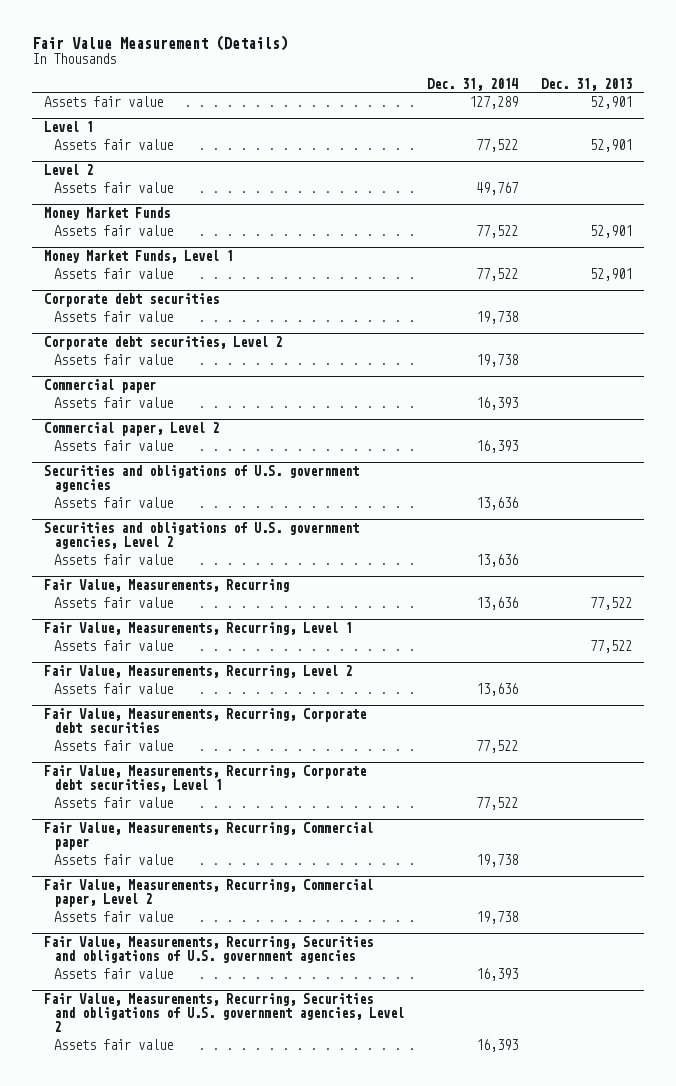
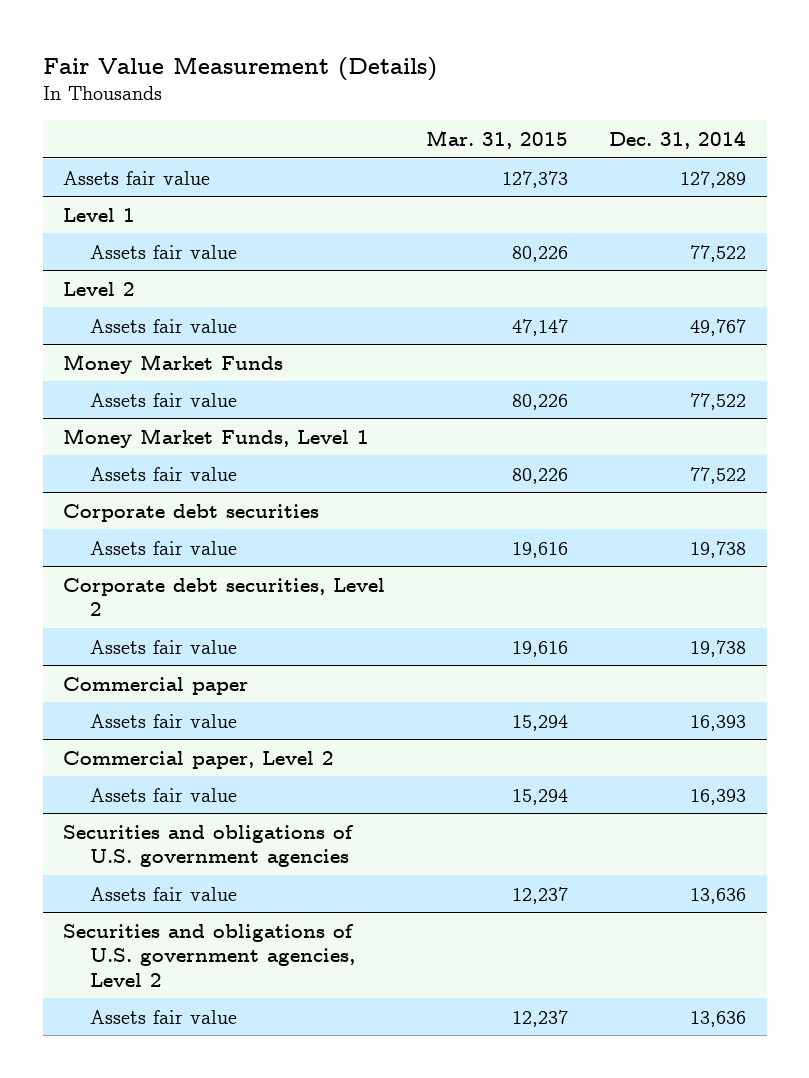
- | Dec. 31, 2014 | Dec. 31, 2013
+ | Mar. 31, 2015 | Dec. 31, 2014
- Fair Value, Measurements, Recurring
- Assets fair value | 13,636 | 77,522
- Fair Value, Measurements, Recurring, Level 1
- Assets fair value | | 77,522
- Fair Value, Measurements, Recurring, Level 2
- Assets fair value | 13,636 |
- Fair Value, Measurements, Recurring, Corporate debt securities
- Assets fair value | 77,522 |
- Fair Value, Measurements, Recurring, Corporate debt securities, Level 1
- Assets fair value | 77,522 |
- Fair Value, Measurements, Recurring, Commercial paper
- Assets fair value | 19,738 |
- Fair Value, Measurements, Recurring, Commercial paper, Level 2
- Assets fair value | 19,738 |
- Fair Value, Measurements, Recurring, Securities and obligations of U.S. government agencies
- Assets fair value | 16,393 |
- Fair Value, Measurements, Recurring, Securities and obligations of U.S. government agencies, Level 2
- Assets fair value | 16,393 |

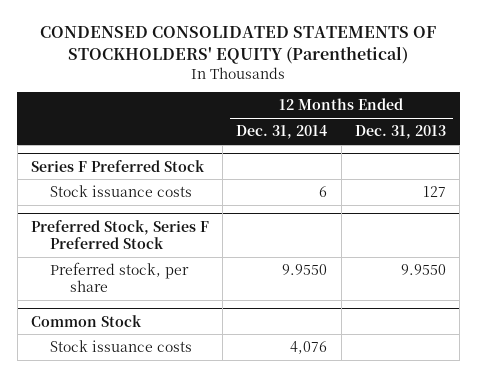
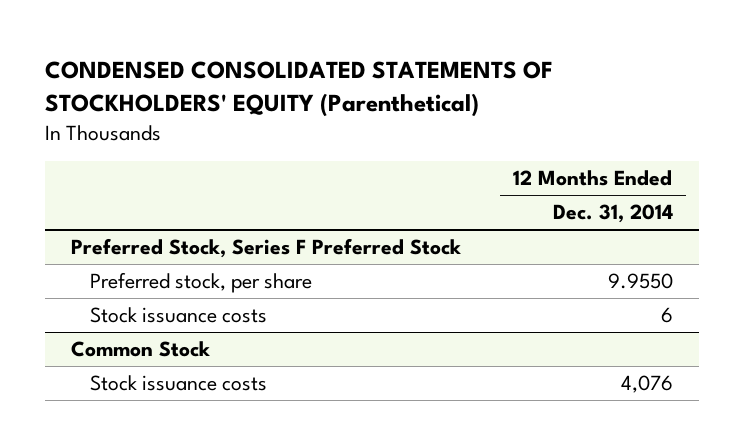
- | 12 Months Ended Dec. 31, 2014 | 12 Months Ended Dec. 31, 2013
+ | 12 Months Ended Dec. 31, 2014
- Series F Preferred Stock
- Stock issuance costs | 6 | 127
@ Preferred Stock, Series F Preferred Stock
+ Stock issuance costs | 6

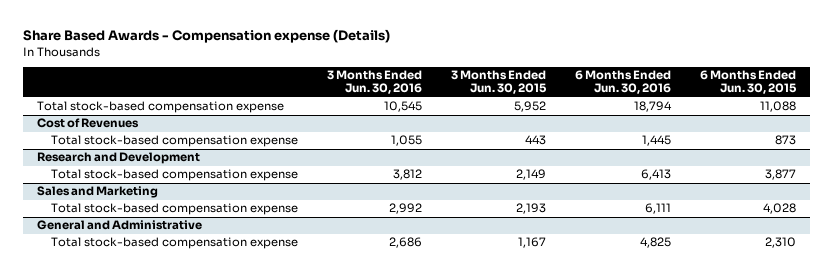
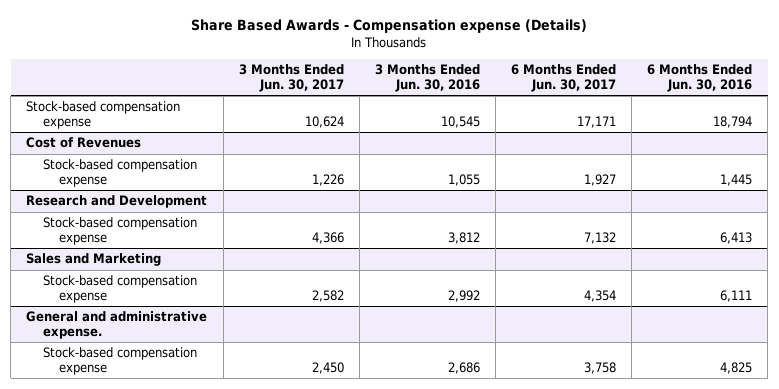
- | 3 Months Ended Jun. 30, 2016 | 3 Months Ended Jun. 30, 2015 | 6 Months Ended Jun. 30, 2016 | 6 Months Ended Jun. 30, 2015
+ | 3 Months Ended Jun. 30, 2017 | 3 Months Ended Jun. 30, 2016 | 6 Months Ended Jun. 30, 2017 | 6 Months Ended Jun. 30, 2016
- Total stock-based compensation expense | 10,545 | 5,952 | 18,794 | 11,088
+ Stock-based compensation expense | 10,624 | 10,545 | 17,171 | 18,794
@ Cost of Revenues
- Total stock-based compensation expense | 1,055 | 443 | 1,445 | 873
+ Stock-based compensation expense | 1,226 | 1,055 | 1,927 | 1,445
@ Research and Development
- Total stock-based compensation expense | 3,812 | 2,149 | 6,413 | 3,877
+ Stock-based compensation expense | 4,366 | 3,812 | 7,132 | 6,413
@ Sales and Marketing
- Total stock-based compensation expense | 2,992 | 2,193 | 6,111 | 4,028
- General and Administrative
- Total stock-based compensation expense | 2,686 | 1,167 | 4,825 | 2,310
@ Sales and Marketing
+ Stock-based compensation expense | 2,582 | 2,992 | 4,354 | 6,111
+ General and administrative expense.
+ Stock-based compensation expense | 2,450 | 2,686 | 3,758 | 4,825

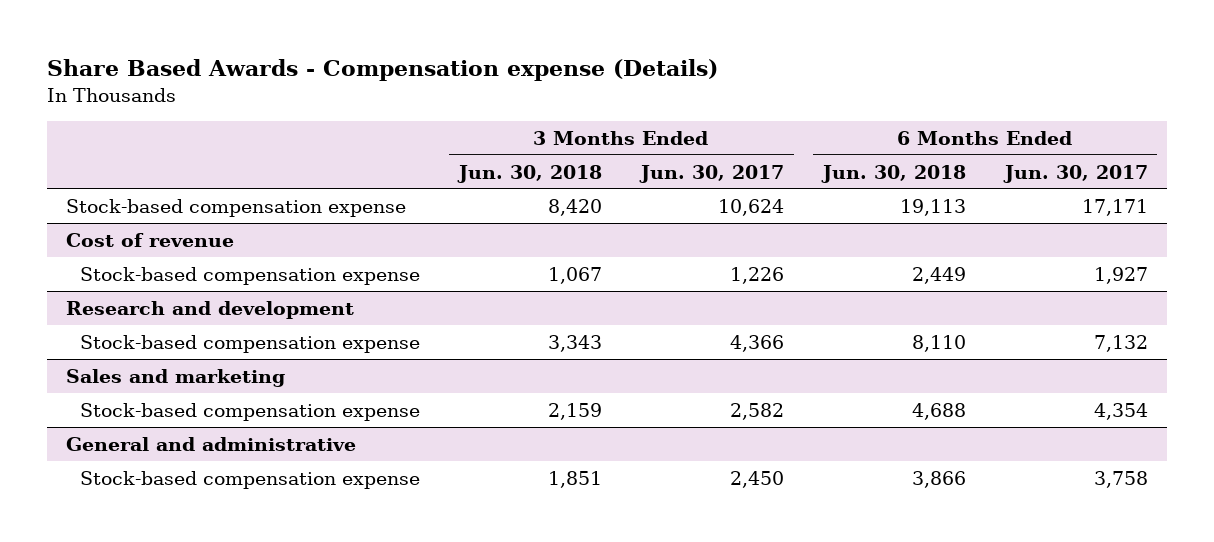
- | 3 Months Ended Jun. 30, 2017 | 3 Months Ended Jun. 30, 2016 | 6 Months Ended Jun. 30, 2017 | 6 Months Ended Jun. 30, 2016
+ | 3 Months Ended Jun. 30, 2018 | 3 Months Ended Jun. 30, 2017 | 6 Months Ended Jun. 30, 2018 | 6 Months Ended Jun. 30, 2017
- Cost of Revenues
+ Cost of revenue
- Research and Development
+ Research and development
- Sales and Marketing
+ Sales and marketing
- General and administrative expense.
+ General and administrative

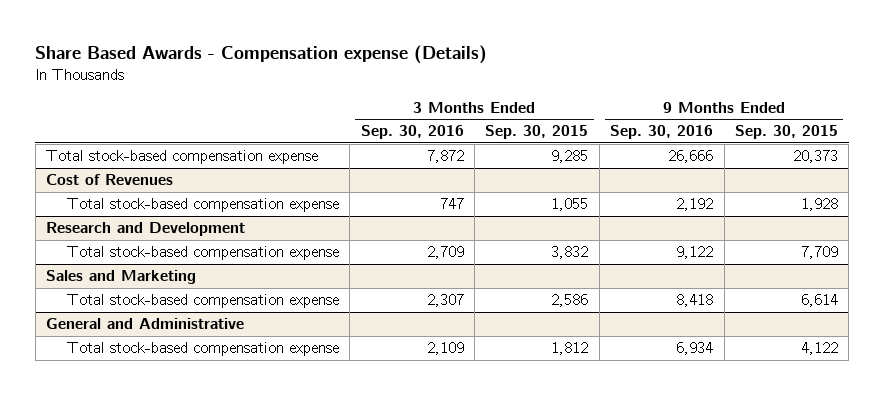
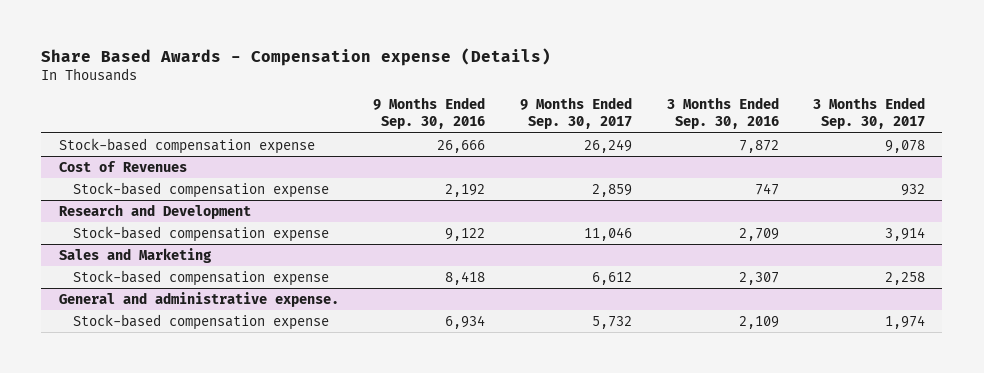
- | 3 Months Ended Sep. 30, 2016 | 3 Months Ended Sep. 30, 2015 | 9 Months Ended Sep. 30, 2016 | 9 Months Ended Sep. 30, 2015
+ | 9 Months Ended Sep. 30, 2016 | 9 Months Ended Sep. 30, 2017 | 3 Months Ended Sep. 30, 2016 | 3 Months Ended Sep. 30, 2017
- Total stock-based compensation expense | 7,872 | 9,285 | 26,666 | 20,373
+ Stock-based compensation expense | 26,666 | 26,249 | 7,872 | 9,078
@ Cost of Revenues
- Total stock-based compensation expense | 747 | 1,055 | 2,192 | 1,928
+ Stock-based compensation expense | 2,192 | 2,859 | 747 | 932
@ Research and Development
- Total stock-based compensation expense | 2,709 | 3,832 | 9,122 | 7,709
+ Stock-based compensation expense | 9,122 | 11,046 | 2,709 | 3,914
@ Sales and Marketing
- Total stock-based compensation expense | 2,307 | 2,586 | 8,418 | 6,614
- General and Administrative
- Total stock-based compensation expense | 2,109 | 1,812 | 6,934 | 4,122
@ Sales and Marketing
+ Stock-based compensation expense | 8,418 | 6,612 | 2,307 | 2,258
+ General and administrative expense.
+ Stock-based compensation expense | 6,934 | 5,732 | 2,109 | 1,974

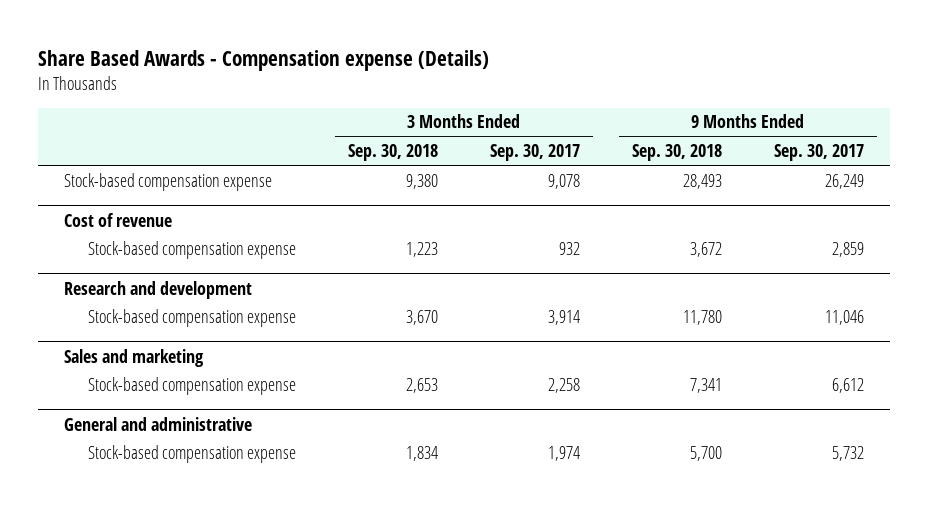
- | 9 Months Ended Sep. 30, 2016 | 9 Months Ended Sep. 30, 2017 | 3 Months Ended Sep. 30, 2016 | 3 Months Ended Sep. 30, 2017
+ | 3 Months Ended Sep. 30, 2018 | 3 Months Ended Sep. 30, 2017 | 9 Months Ended Sep. 30, 2018 | 9 Months Ended Sep. 30, 2017
- Cost of Revenues
+ Cost of revenue
- Research and Development
+ Research and development
- Sales and Marketing
+ Sales and marketing
- General and administrative expense.
+ General and administrative

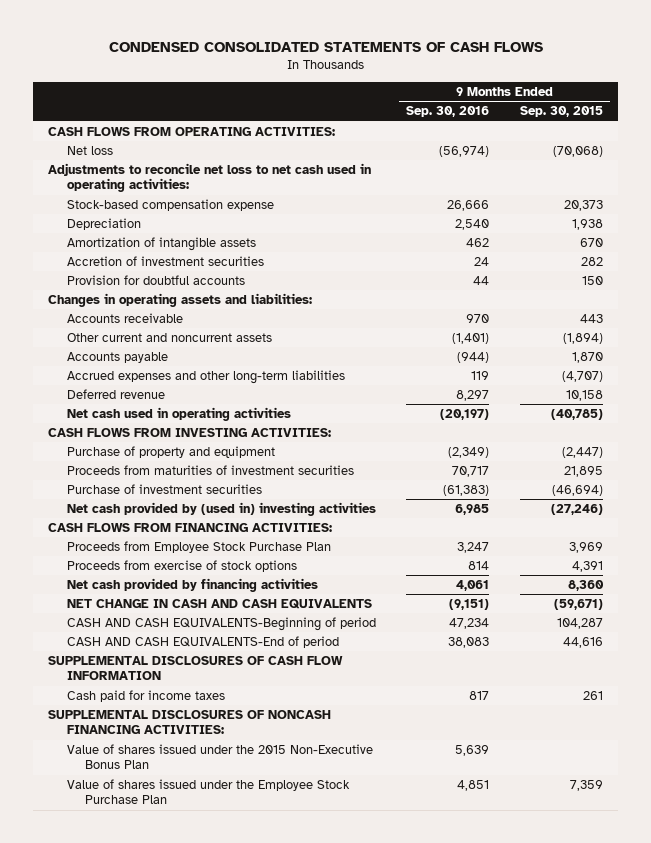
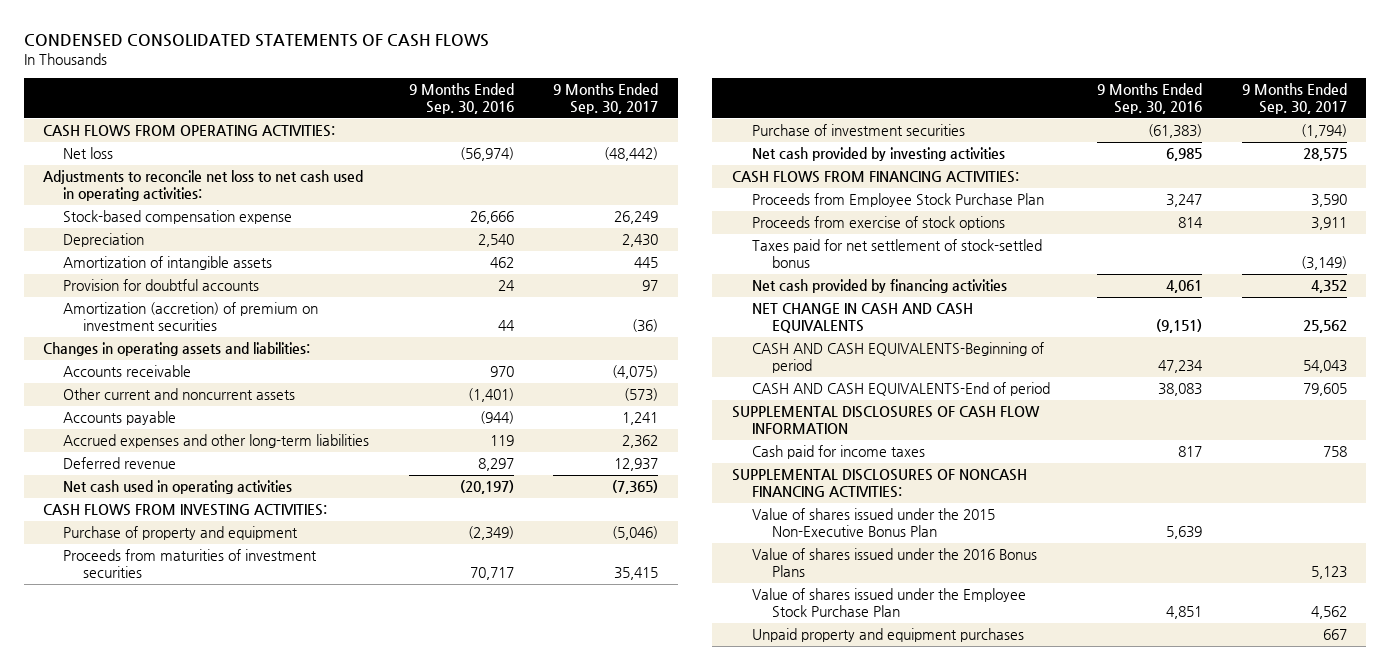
- | 9 Months Ended Sep. 30, 2016 | 9 Months Ended Sep. 30, 2015
+ | 9 Months Ended Sep. 30, 2016 | 9 Months Ended Sep. 30, 2017
- Accretion of investment securities | 24 | 282
- Provision for doubtful accounts | 44 | 150
+ Provision for doubtful accounts | 24 | 97
+ Amortization (accretion) of premium on investment securities | 44 | (36)
- Net cash provided by (used in) investing activities | 6,985 | (27,246)
+ Net cash provided by investing activities | 6,985 | 28,575
+ Taxes paid for net settlement of stock-settled bonus | | (3,149)
+ Value of shares issued under the 2016 Bonus Plans | | 5,123
+ Unpaid property and equipment purchases | | 667

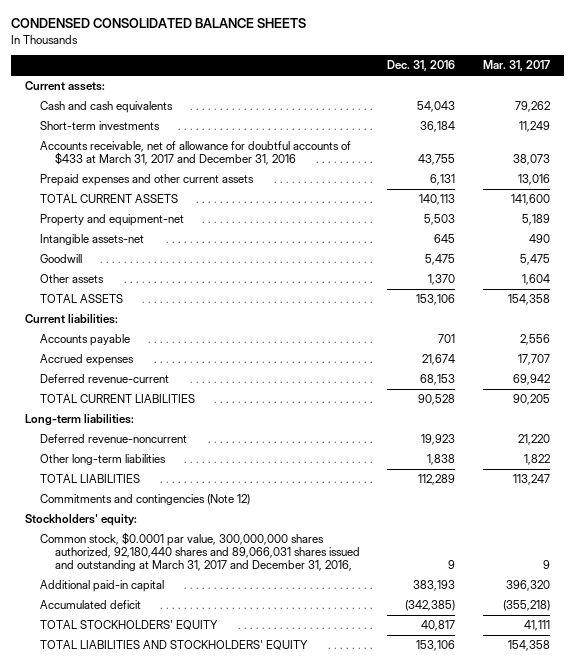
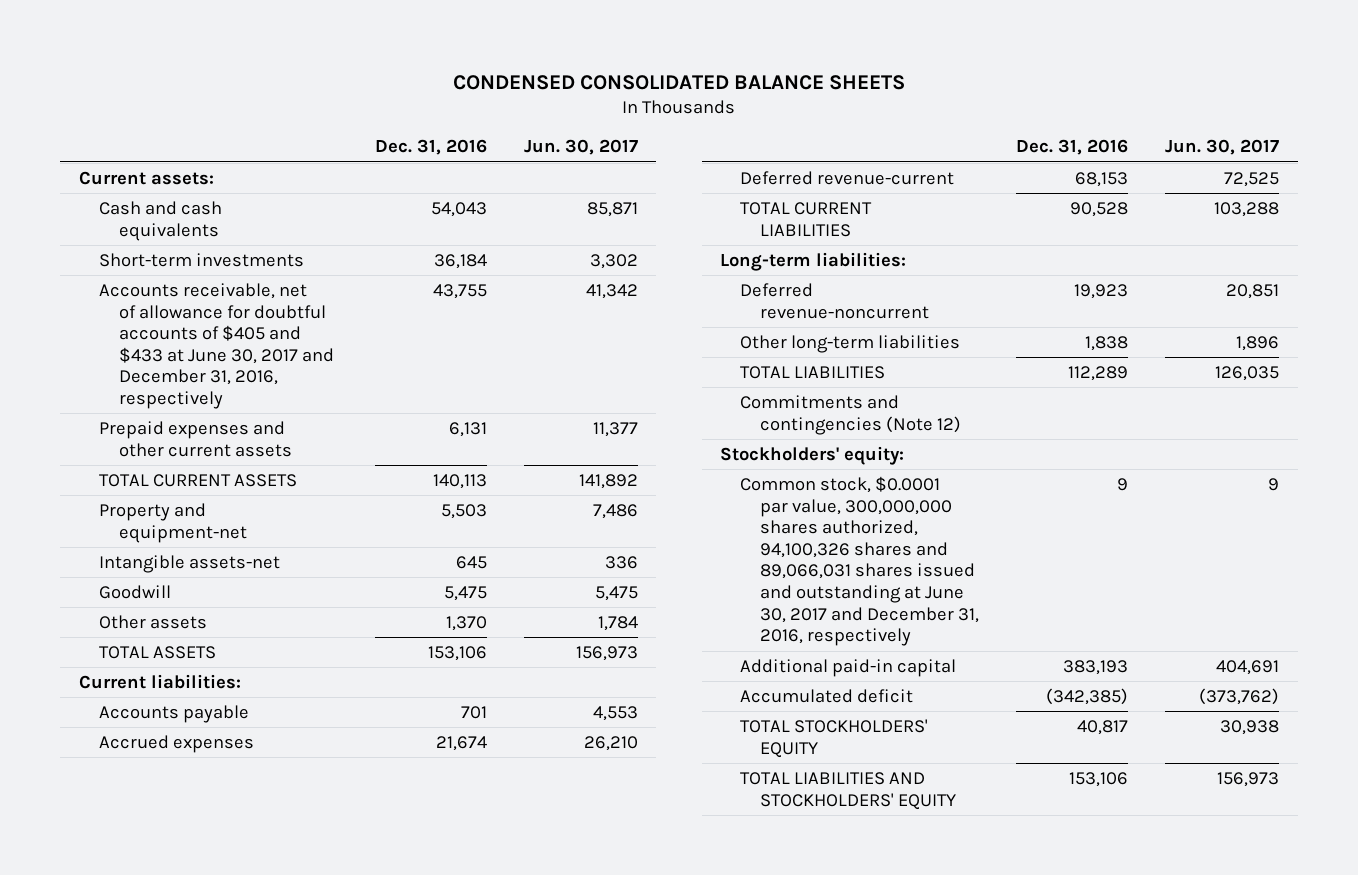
- | Dec. 31, 2016 | Mar. 31, 2017
+ | Dec. 31, 2016 | Jun. 30, 2017
- Accounts receivable, net of allowance for doubtful accounts of $433 at March 31, 2017 and December 31, 2016 | 43,755 | 38,073
+ Accounts receivable, net of allowance for doubtful accounts of $405 and $433 at June 30, 2017 and December 31, 2016, respectively | 43,755 | 41,342
- Common stock, $0.0001 par value, 300,000,000 shares authorized, 92,180,440 shares and 89,066,031 shares issued and outstanding at March 31, 2017 and December 31, 2016, | 9 | 9
+ Common stock, $0.0001 par value, 300,000,000 shares authorized, 94,100,326 shares and 89,066,031 shares issued and outstanding at June 30, 2017 and December 31, 2016, respectively | 9 | 9

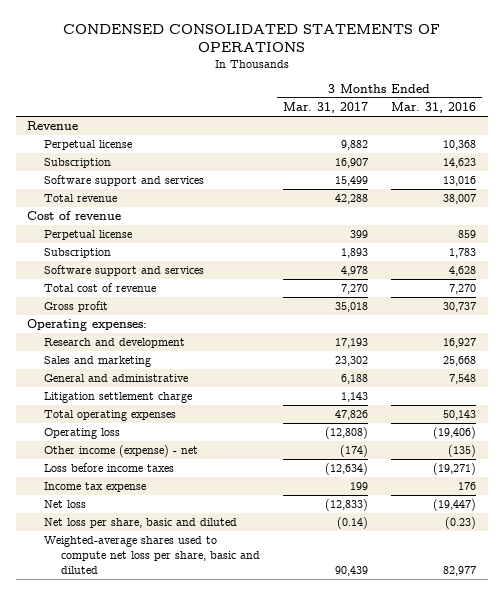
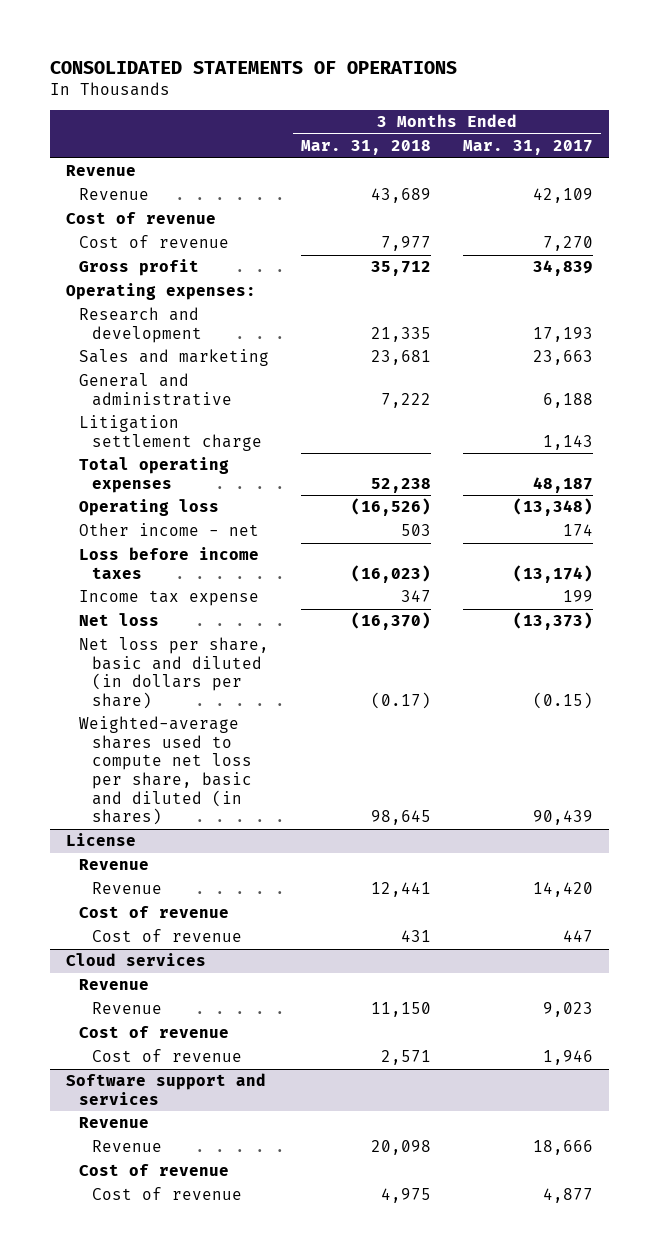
- CONDENSED CONSOLIDATED STATEMENTS OF OPERATIONS
+ CONSOLIDATED STATEMENTS OF OPERATIONS
- | 3 Months Ended Mar. 31, 2017 | 3 Months Ended Mar. 31, 2016
+ | 3 Months Ended Mar. 31, 2018 | 3 Months Ended Mar. 31, 2017
- Perpetual license | 9,882 | 10,368
- Subscription | 16,907 | 14,623
- Software support and services | 15,499 | 13,016
- Total revenue | 42,288 | 38,007
+ Revenue | 43,689 | 42,109
- Perpetual license | 399 | 859
- Subscription | 1,893 | 1,783
- Software support and services | 4,978 | 4,628
- Total cost of revenue | 7,270 | 7,270
- Gross profit | 35,018 | 30,737
+ Cost of revenue | 7,977 | 7,270
+ Gross profit | 35,712 | 34,839
- Sales and marketing | 23,302 | 25,668
+ Sales and marketing | 23,681 | 23,663
- Total operating expenses | 47,826 | 50,143
- Operating loss | (12,808) | (19,406)
- Other income (expense) - net | (174) | (135)
- Loss before income taxes | (12,634) | (19,271)
+ Total operating expenses | 52,238 | 48,187
+ Operating loss | (16,526) | (13,348)
+ Other income - net | 503 | 174
+ Loss before income taxes | (16,023) | (13,174)
- Net loss | (12,833) | (19,447)
- Net loss per share, basic and diluted | (0.14) | (0.23)
- Weighted-average shares used to compute net loss per share, basic and diluted | 90,439 | 82,977
+ Net loss | (16,370) | (13,373)
+ Net loss per share, basic and diluted (in dollars per share) | (0.17) | (0.15)
+ Weighted-average shares used to compute net loss per share, basic and diluted (in shares) | 98,645 | 90,439
+ License
+ Revenue
+ Revenue | 12,441 | 14,420
+ Cost of revenue
+ Cost of revenue | 431 | 447
+ Cloud services
+ Revenue
+ Revenue | 11,150 | 9,023
+ Cost of revenue
+ Cost of revenue | 2,571 | 1,946
+ Software support and services
+ Revenue
+ Revenue | 20,098 | 18,666
+ Cost of revenue
+ Cost of revenue | 4,975 | 4,877

